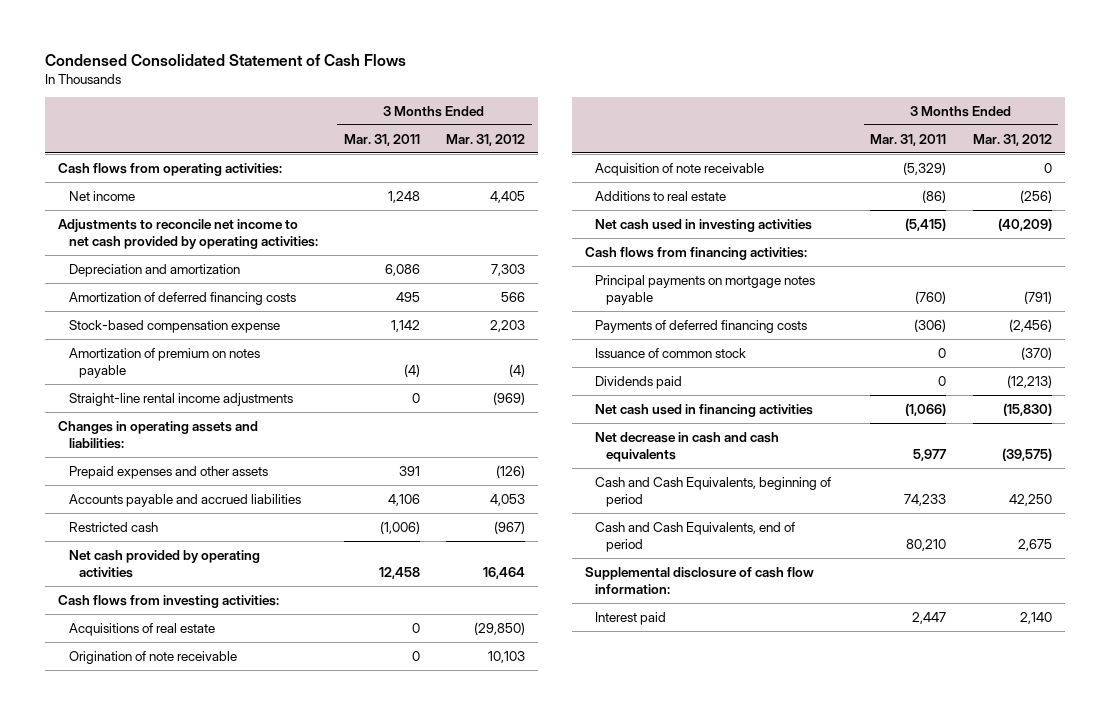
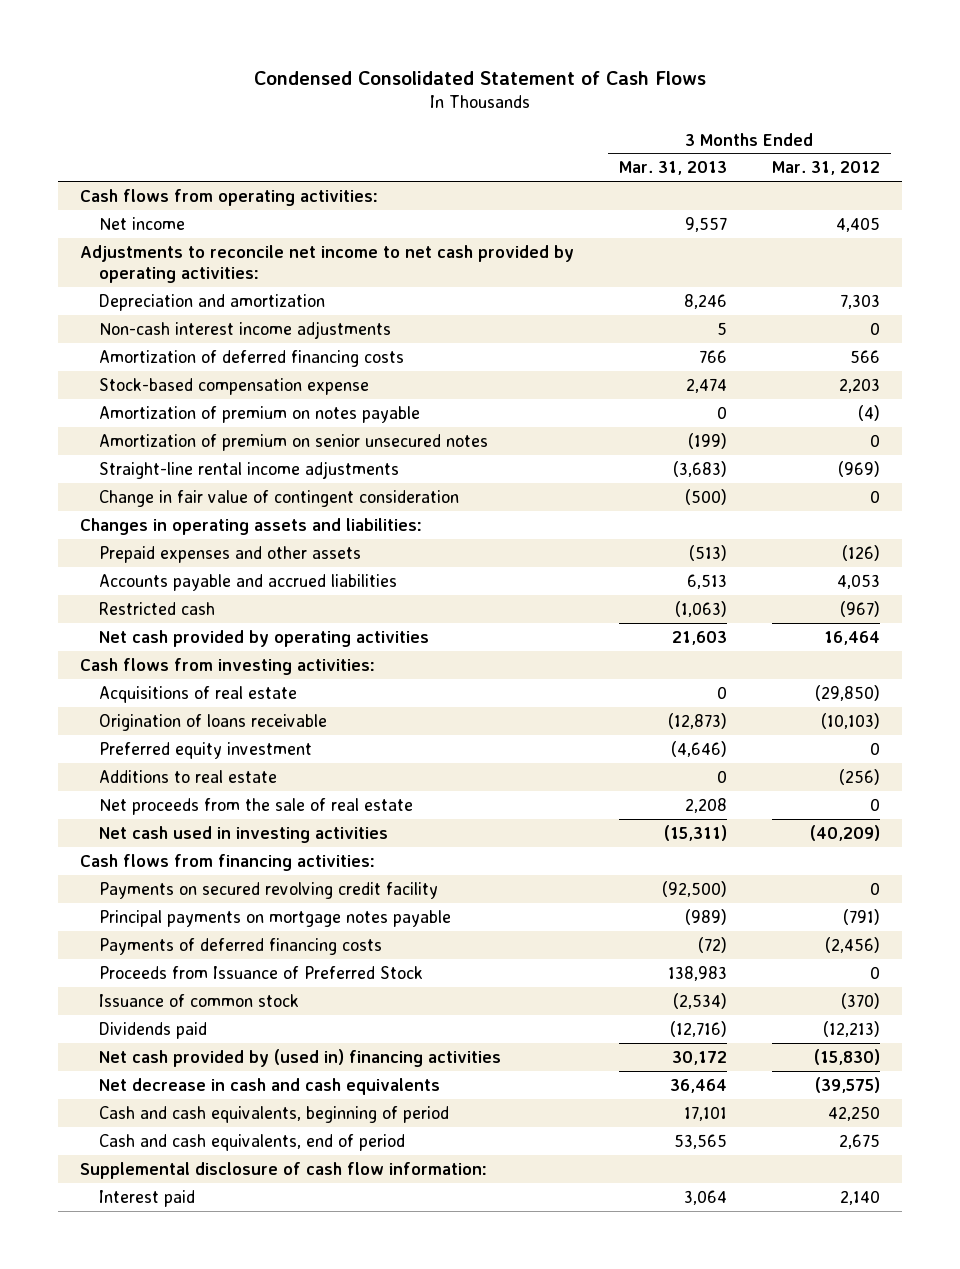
- | 3 Months Ended Mar. 31, 2011 | 3 Months Ended Mar. 31, 2012
+ | 3 Months Ended Mar. 31, 2013 | 3 Months Ended Mar. 31, 2012
+ Non-cash interest income adjustments | 5 | 0
+ Amortization of premium on senior unsecured notes | (199) | 0
+ Change in fair value of contingent consideration | (500) | 0
- Origination of note receivable | 0 | 10,103
- Acquisition of note receivable | (5,329) | 0
+ Origination of loans receivable | (12,873) | (10,103)
+ Preferred equity investment | (4,646) | 0
+ Net proceeds from the sale of real estate | 2,208 | 0
+ Payments on secured revolving credit facility | (92,500) | 0
+ Proceeds from Issuance of Preferred Stock | 138,983 | 0
- Net cash used in financing activities | (1,066) | (15,830)
+ Net cash provided by (used in) financing activities | 30,172 | (15,830)
- Cash and Cash Equivalents, beginning of period | 74,233 | 42,250
- Cash and Cash Equivalents, end of period | 80,210 | 2,675
+ Cash and cash equivalents, beginning of period | 17,101 | 42,250
+ Cash and cash equivalents, end of period | 53,565 | 2,675

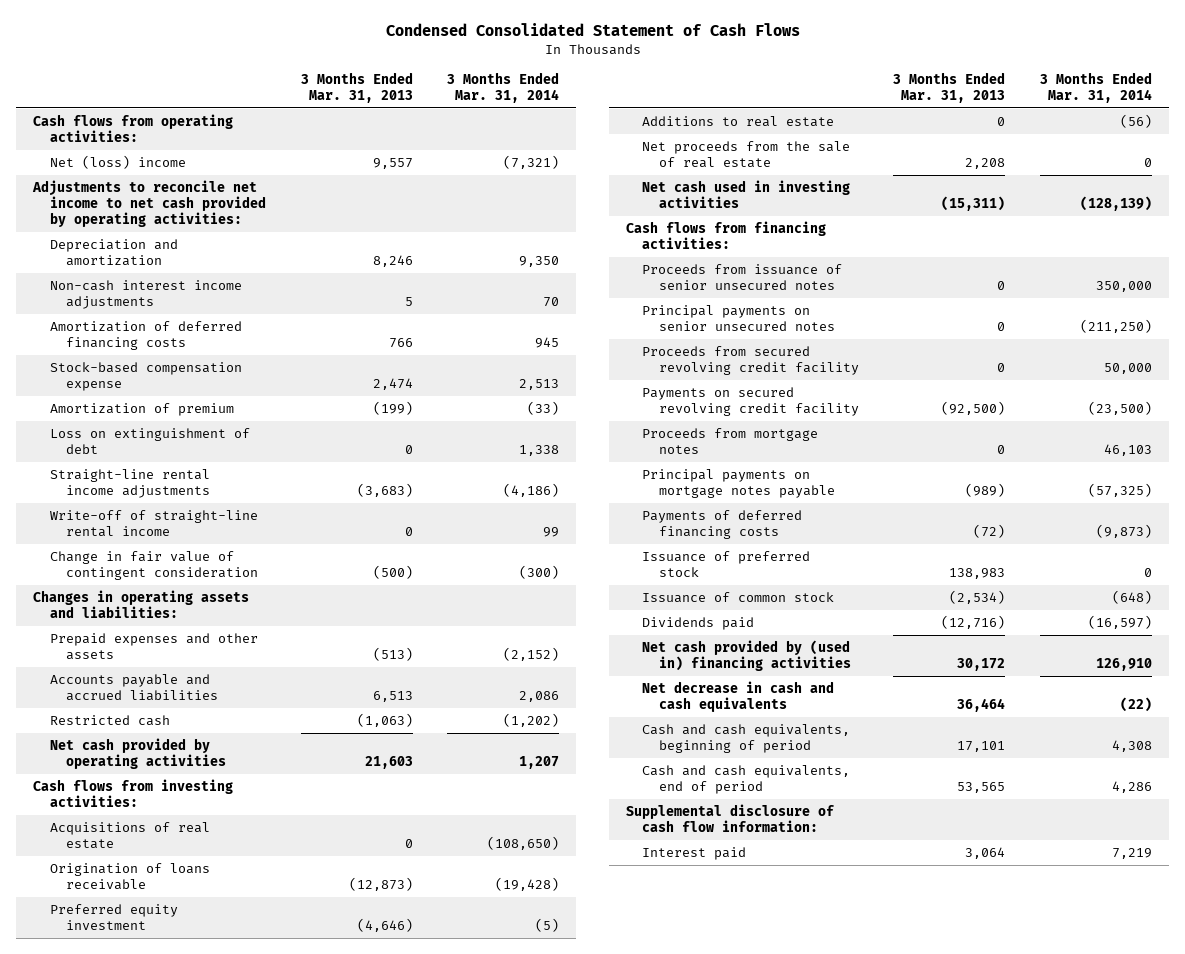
- | 3 Months Ended Mar. 31, 2013 | 3 Months Ended Mar. 31, 2012
+ | 3 Months Ended Mar. 31, 2013 | 3 Months Ended Mar. 31, 2014
- Net income | 9,557 | 4,405
+ Net (loss) income | 9,557 | (7,321)
- Amortization of premium on notes payable | 0 | (4)
- Amortization of premium on senior unsecured notes | (199) | 0
+ Amortization of premium | (199) | (33)
+ Loss on extinguishment of debt | 0 | 1,338
+ Write-off of straight-line rental income | 0 | 99
+ Proceeds from issuance of senior unsecured notes | 0 | 350,000
+ Principal payments on senior unsecured notes | 0 | (211,250)
+ Proceeds from secured revolving credit facility | 0 | 50,000
+ Proceeds from mortgage notes | 0 | 46,103
- Proceeds from Issuance of Preferred Stock | 138,983 | 0
+ Issuance of preferred stock | 138,983 | 0

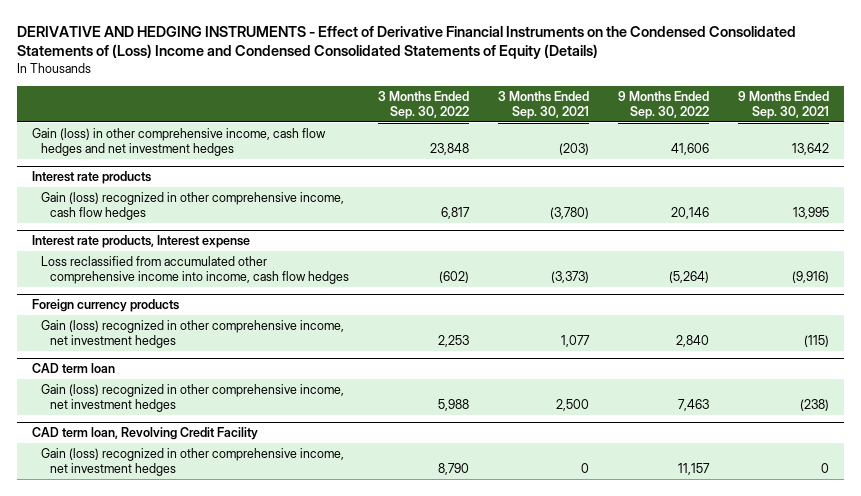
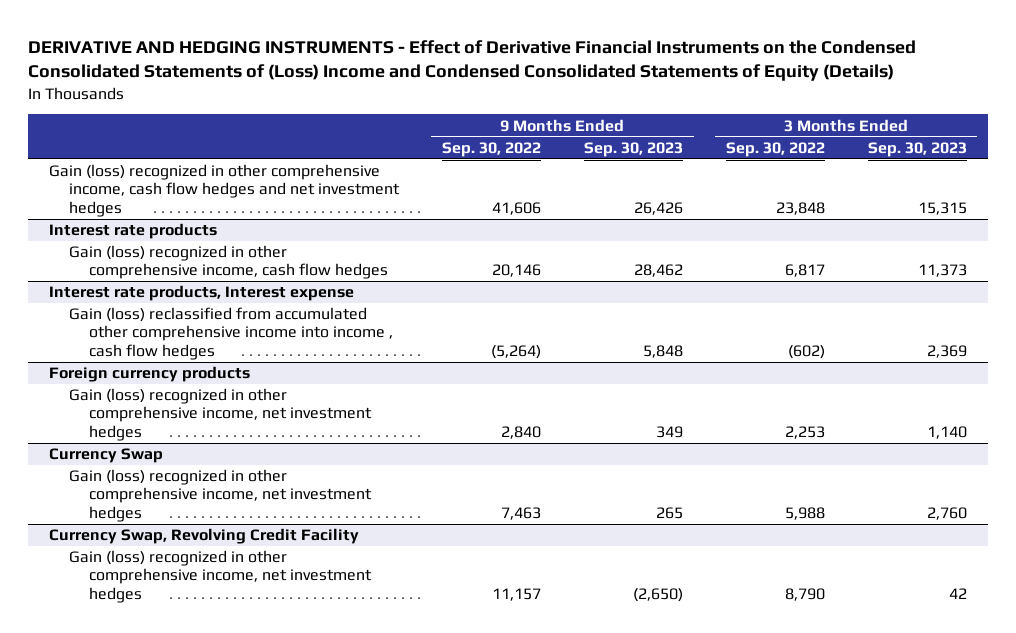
- | 3 Months Ended Sep. 30, 2022 | 3 Months Ended Sep. 30, 2021 | 9 Months Ended Sep. 30, 2022 | 9 Months Ended Sep. 30, 2021
+ | 9 Months Ended Sep. 30, 2022 | 9 Months Ended Sep. 30, 2023 | 3 Months Ended Sep. 30, 2022 | 3 Months Ended Sep. 30, 2023
- Gain (loss) in other comprehensive income, cash flow hedges and net investment hedges | 23,848 | (203) | 41,606 | 13,642
+ Gain (loss) recognized in other comprehensive income, cash flow hedges and net investment hedges | 41,606 | 26,426 | 23,848 | 15,315
@ Interest rate products, Interest expense
- Loss reclassified from accumulated other comprehensive income into income, cash flow hedges | (602) | (3,373) | (5,264) | (9,916)
+ Gain (loss) reclassified from accumulated other comprehensive income into income , cash flow hedges | (5,264) | 5,848 | (602) | 2,369
- CAD term loan
+ Currency Swap
- CAD term loan, Revolving Credit Facility
+ Currency Swap, Revolving Credit Facility

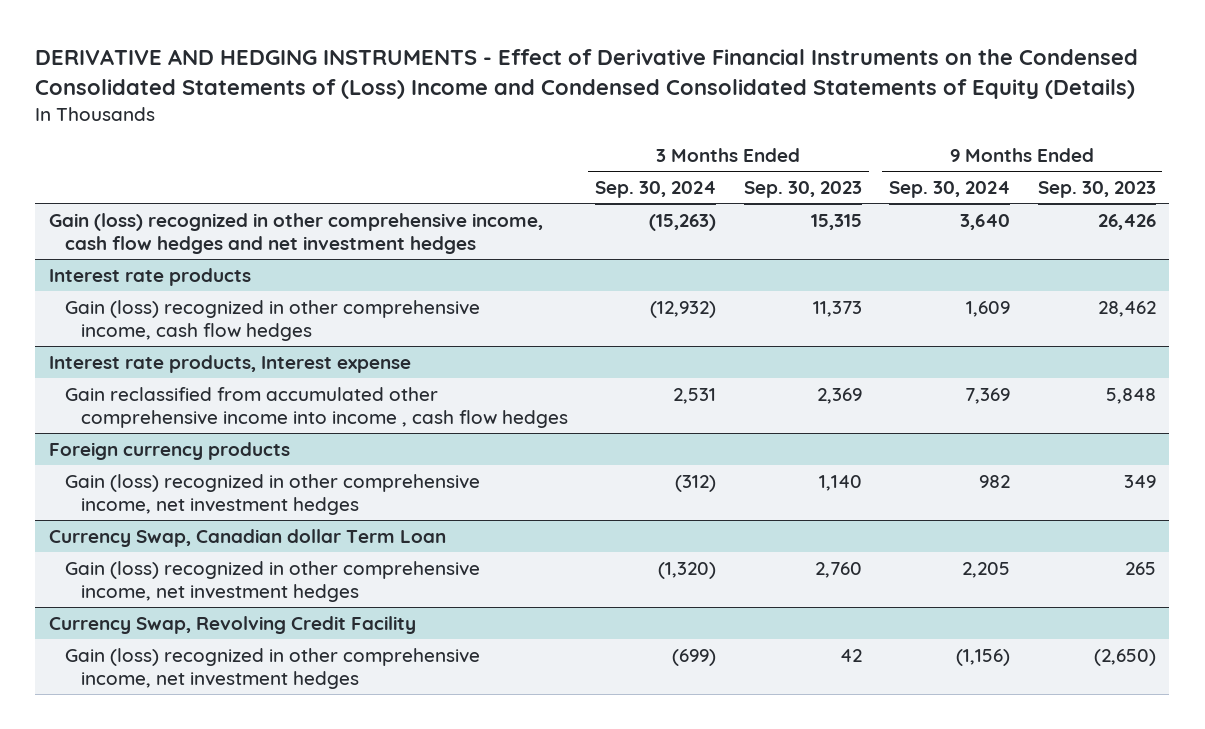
- | 9 Months Ended Sep. 30, 2022 | 9 Months Ended Sep. 30, 2023 | 3 Months Ended Sep. 30, 2022 | 3 Months Ended Sep. 30, 2023
+ | 3 Months Ended Sep. 30, 2024 | 3 Months Ended Sep. 30, 2023 | 9 Months Ended Sep. 30, 2024 | 9 Months Ended Sep. 30, 2023
@ Interest rate products, Interest expense
- Gain (loss) reclassified from accumulated other comprehensive income into income , cash flow hedges | (5,264) | 5,848 | (602) | 2,369
+ Gain reclassified from accumulated other comprehensive income into income , cash flow hedges | 2,531 | 2,369 | 7,369 | 5,848
- Currency Swap
+ Currency Swap, Canadian dollar Term Loan

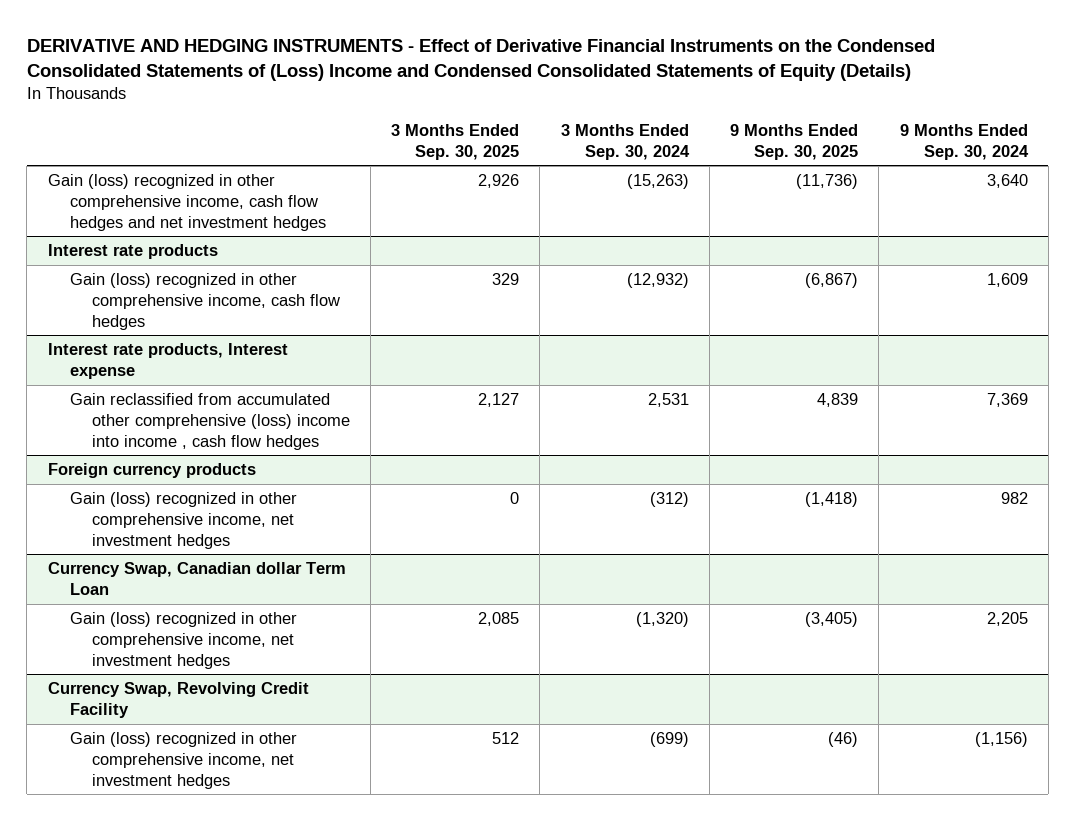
- | 3 Months Ended Sep. 30, 2024 | 3 Months Ended Sep. 30, 2023 | 9 Months Ended Sep. 30, 2024 | 9 Months Ended Sep. 30, 2023
+ | 3 Months Ended Sep. 30, 2025 | 3 Months Ended Sep. 30, 2024 | 9 Months Ended Sep. 30, 2025 | 9 Months Ended Sep. 30, 2024
@ Interest rate products, Interest expense
- Gain reclassified from accumulated other comprehensive income into income , cash flow hedges | 2,531 | 2,369 | 7,369 | 5,848
+ Gain reclassified from accumulated other comprehensive (loss) income into income , cash flow hedges | 2,127 | 2,531 | 4,839 | 7,369

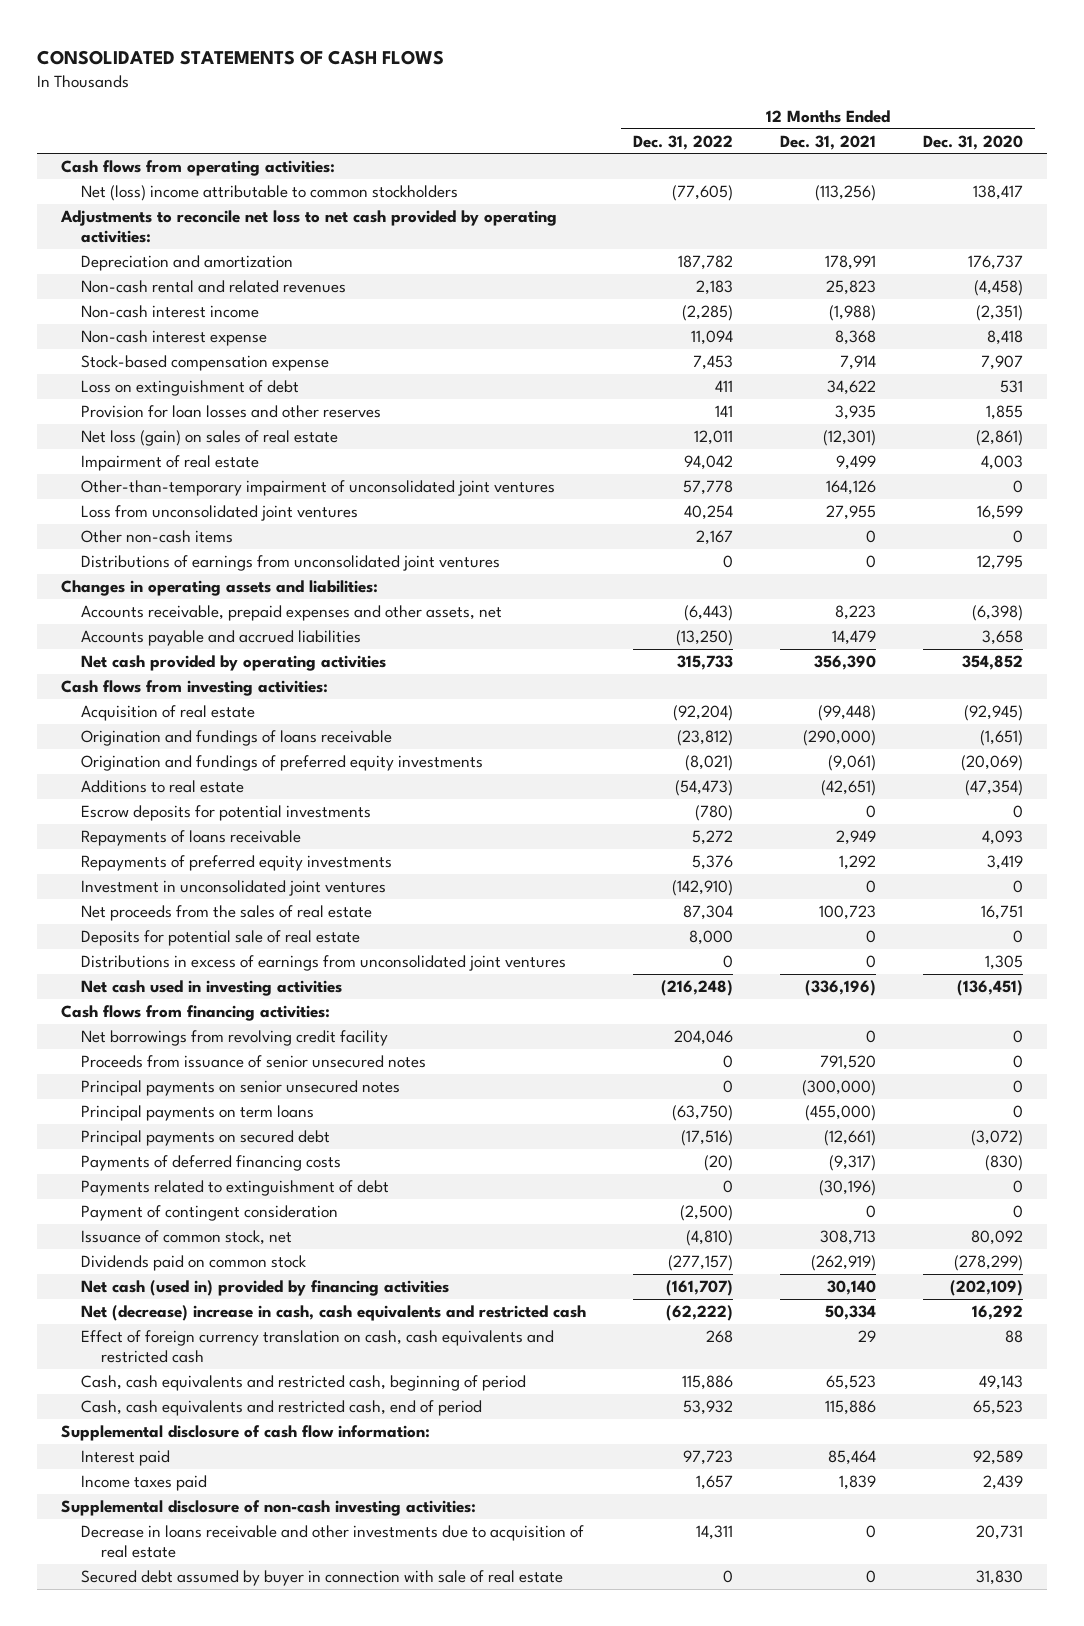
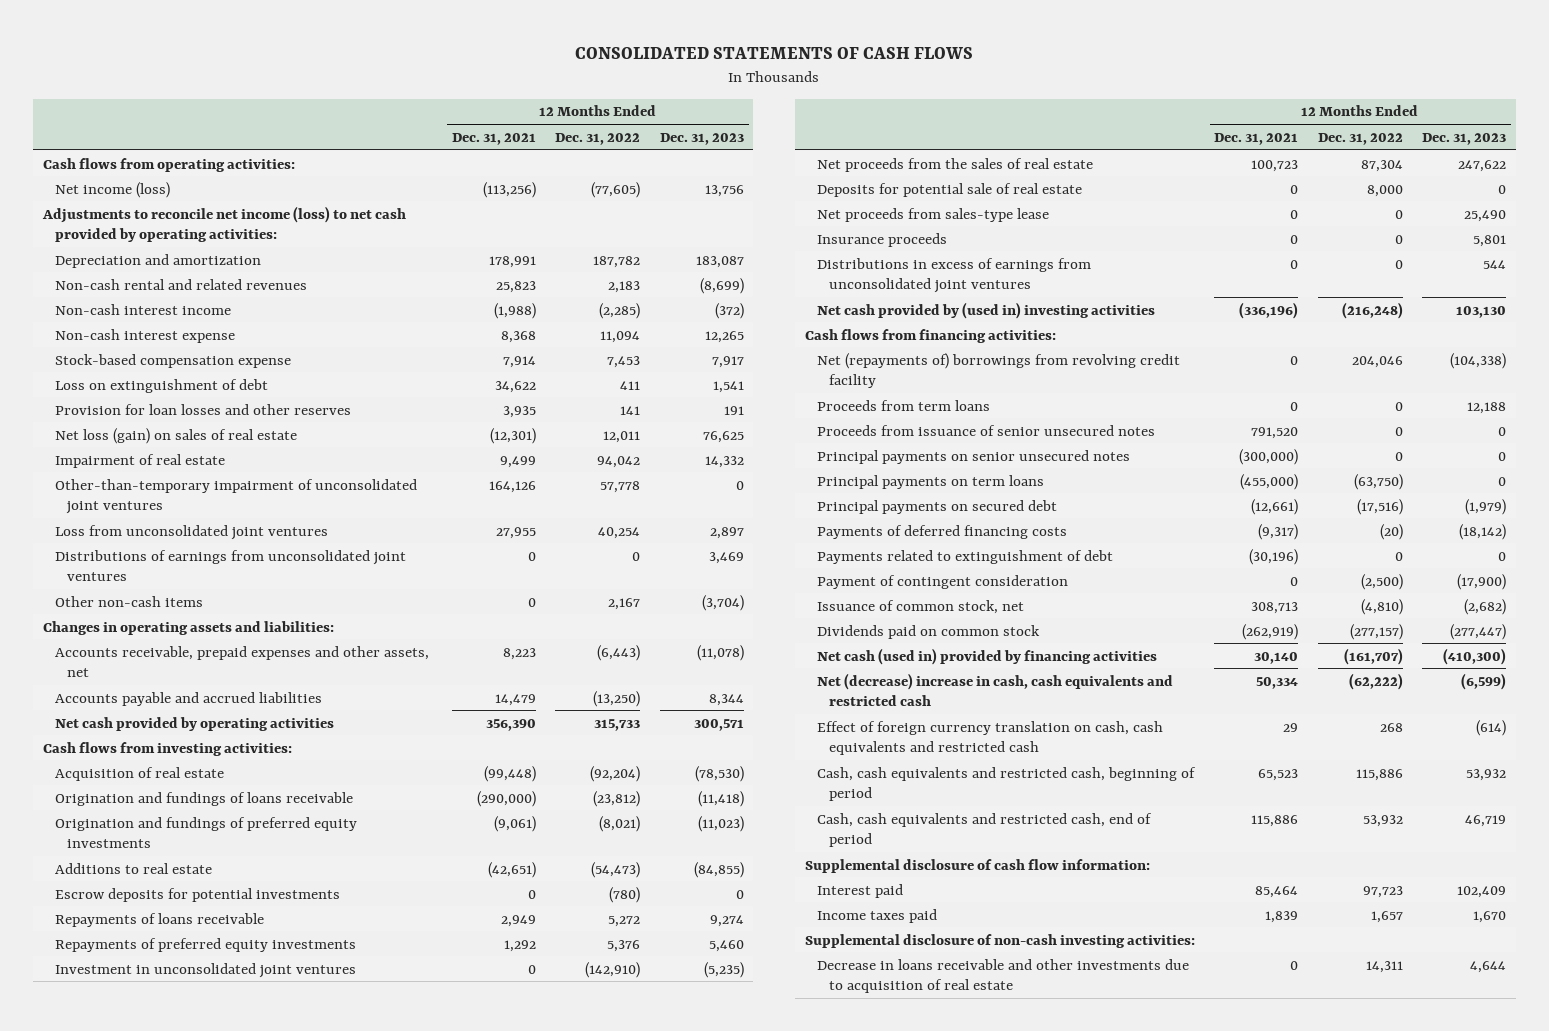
- | 12 Months Ended Dec. 31, 2022 | 12 Months Ended Dec. 31, 2021 | 12 Months Ended Dec. 31, 2020
+ | 12 Months Ended Dec. 31, 2021 | 12 Months Ended Dec. 31, 2022 | 12 Months Ended Dec. 31, 2023
- Net (loss) income attributable to common stockholders | (77,605) | (113,256) | 138,417
- Adjustments to reconcile net loss to net cash provided by operating activities:
+ Net income (loss) | (113,256) | (77,605) | 13,756
+ Adjustments to reconcile net income (loss) to net cash provided by operating activities:
moved down: Other non-cash items | 0 | 2,167 | (3,704)
+ Net proceeds from sales-type lease | 0 | 0 | 25,490
+ Insurance proceeds | 0 | 0 | 5,801
- Net cash used in investing activities | (216,248) | (336,196) | (136,451)
+ Net cash provided by (used in) investing activities | (336,196) | (216,248) | 103,130
- Net borrowings from revolving credit facility | 204,046 | 0 | 0
+ Net (repayments of) borrowings from revolving credit facility | 0 | 204,046 | (104,338)
+ Proceeds from term loans | 0 | 0 | 12,188
- Secured debt assumed by buyer in connection with sale of real estate | 0 | 0 | 31,830

